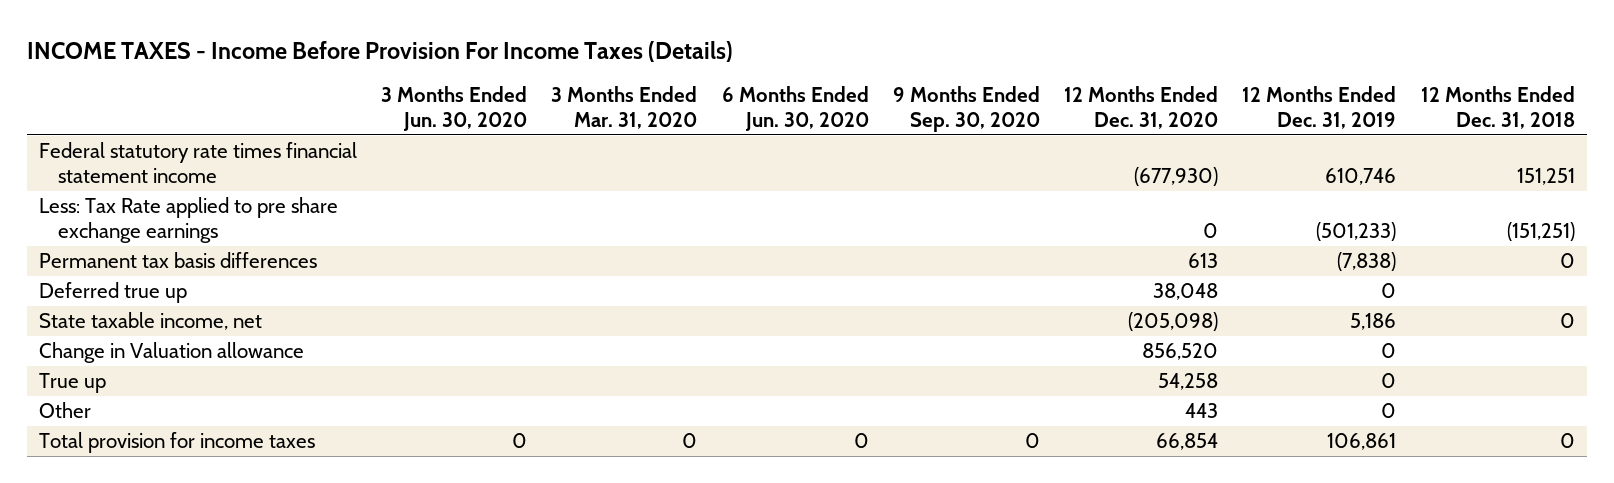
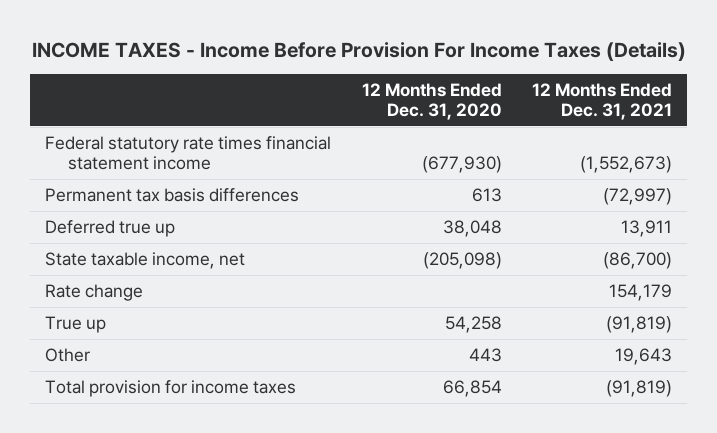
- | 3 Months Ended Jun. 30, 2020 | 3 Months Ended Mar. 31, 2020 | 6 Months Ended Jun. 30, 2020 | 9 Months Ended Sep. 30, 2020 | 12 Months Ended Dec. 31, 2020 | 12 Months Ended Dec. 31, 2019 | 12 Months Ended Dec. 31, 2018
+ | 12 Months Ended Dec. 31, 2020 | 12 Months Ended Dec. 31, 2021
- Less: Tax Rate applied to pre share exchange earnings | | | | | 0 | (501,233) | (151,251)
- Change in Valuation allowance | | | | | 856,520 | 0 |
+ Rate change | | 154,179

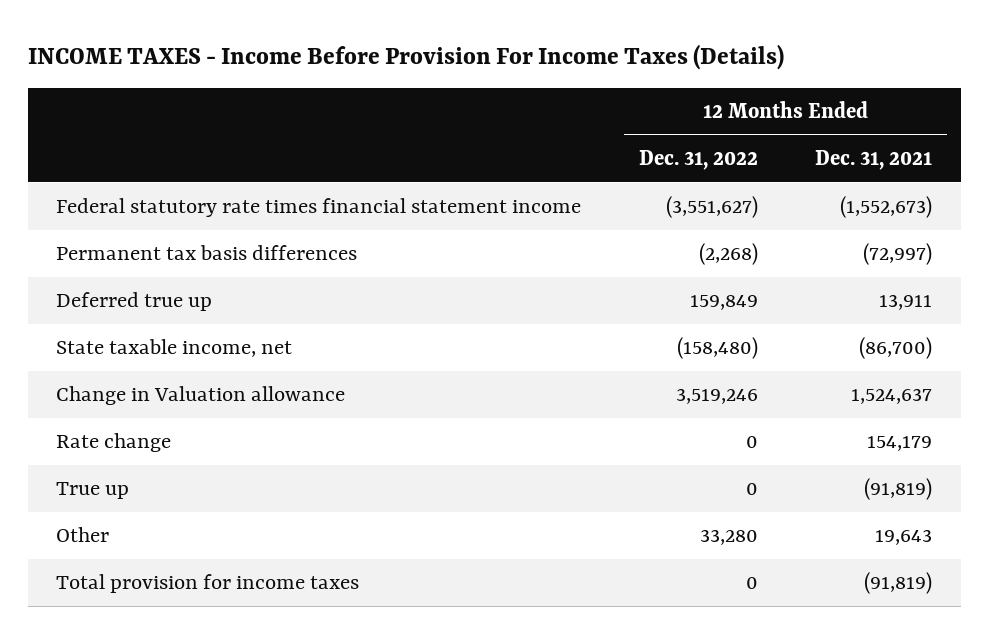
- | 12 Months Ended Dec. 31, 2020 | 12 Months Ended Dec. 31, 2021
+ | 12 Months Ended Dec. 31, 2022 | 12 Months Ended Dec. 31, 2021
+ Change in Valuation allowance | 3,519,246 | 1,524,637

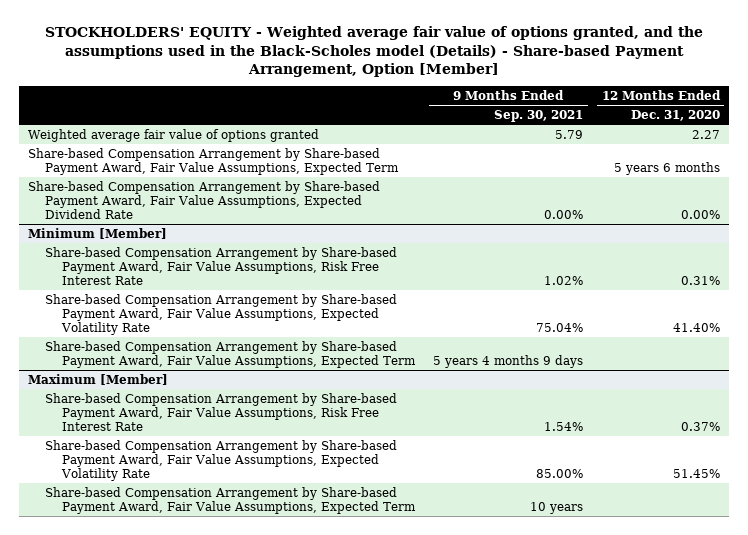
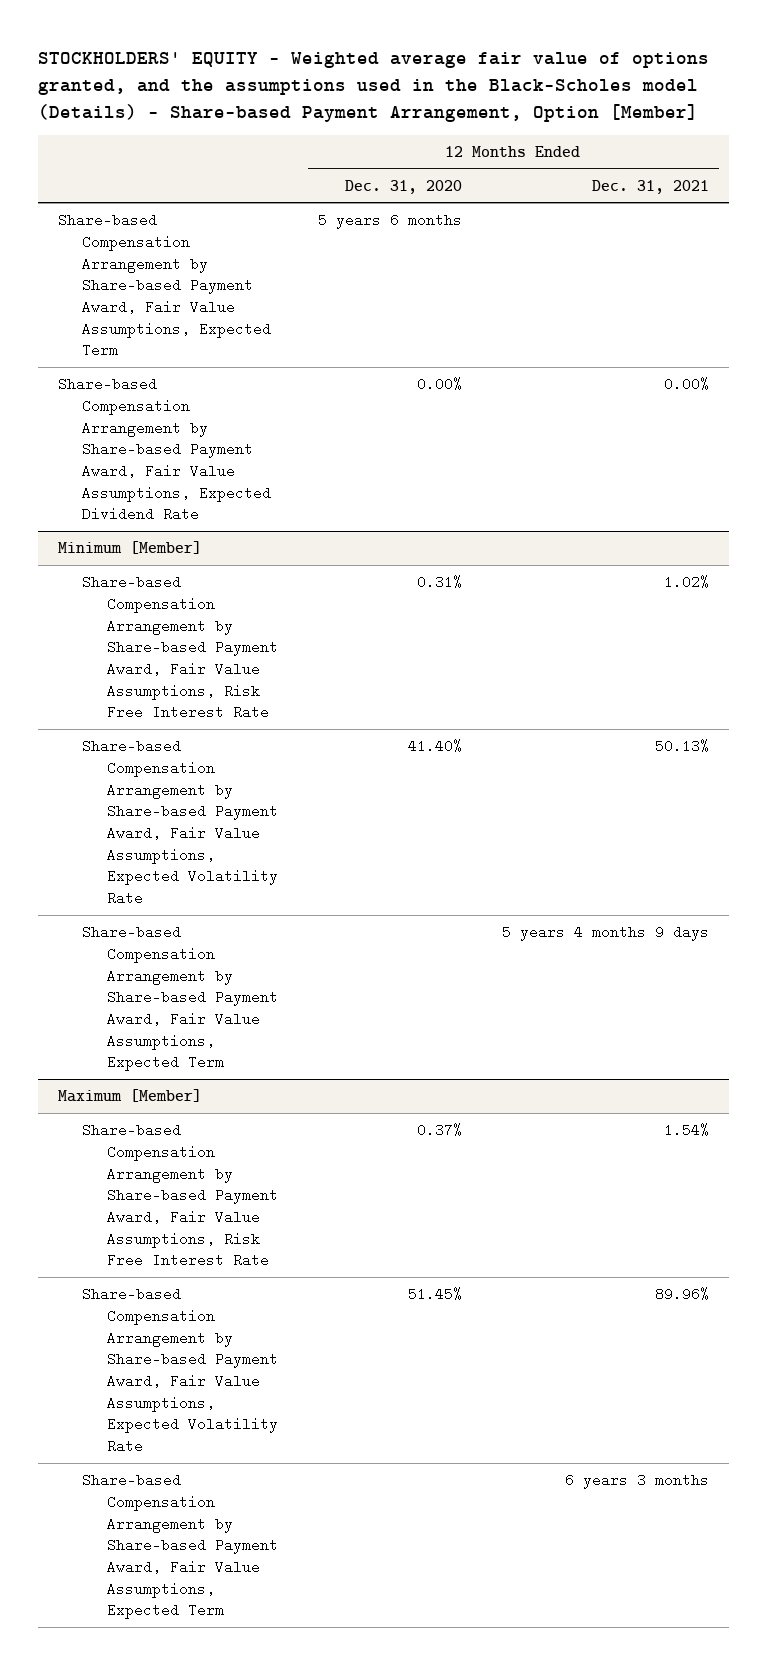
- | 9 Months Ended Sep. 30, 2021 | 12 Months Ended Dec. 31, 2020
+ | 12 Months Ended Dec. 31, 2020 | 12 Months Ended Dec. 31, 2021
- Weighted average fair value of options granted | 5.79 | 2.27

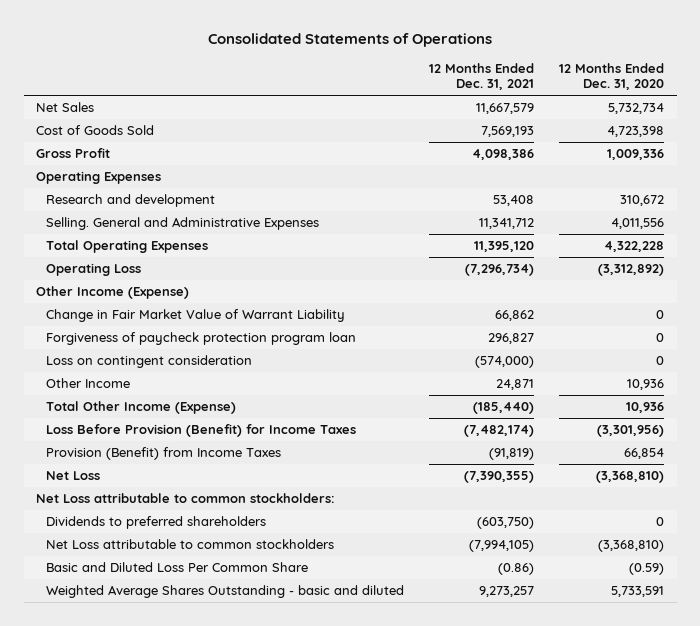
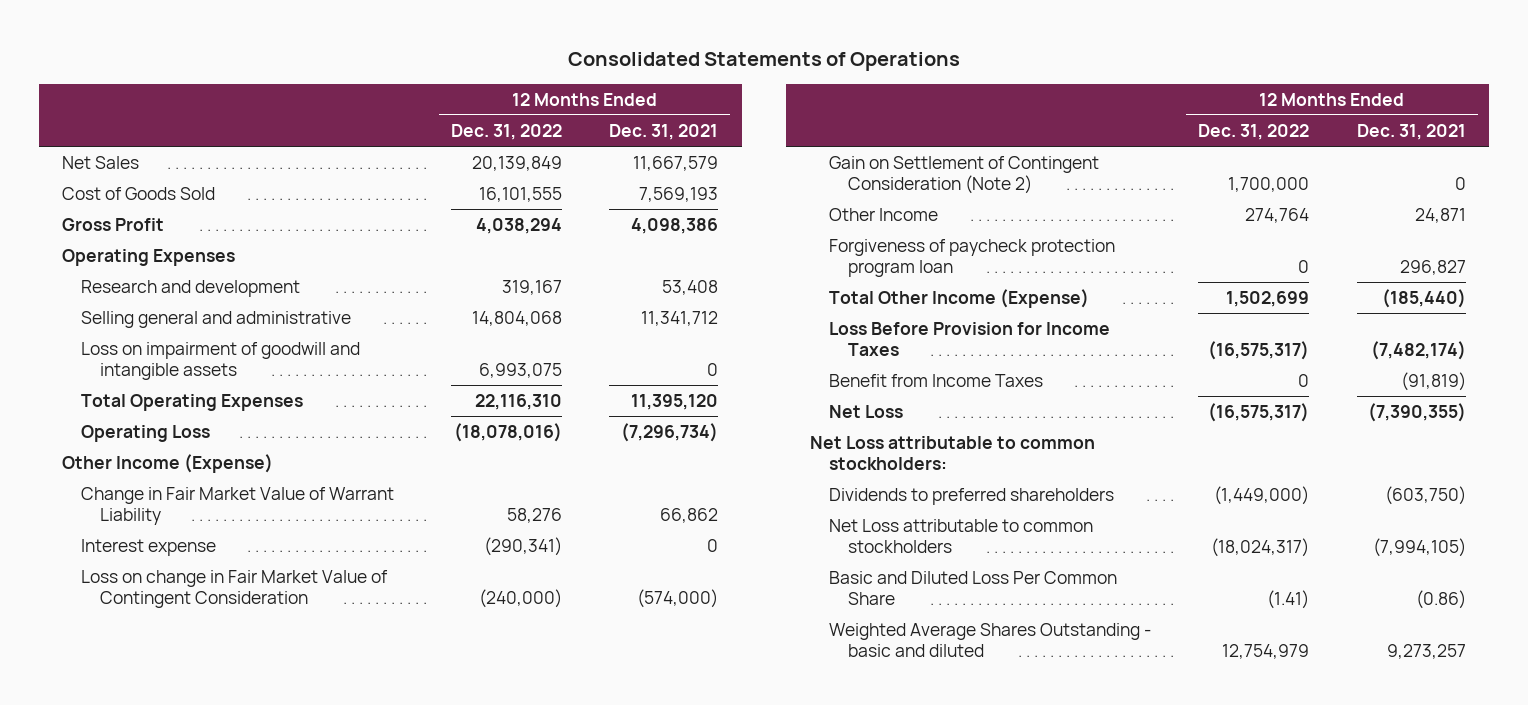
- | 12 Months Ended Dec. 31, 2021 | 12 Months Ended Dec. 31, 2020
+ | 12 Months Ended Dec. 31, 2022 | 12 Months Ended Dec. 31, 2021
- Selling. General and Administrative Expenses | 11,341,712 | 4,011,556
+ Selling general and administrative | 14,804,068 | 11,341,712
+ Loss on impairment of goodwill and intangible assets | 6,993,075 | 0
- Loss on contingent consideration | (574,000) | 0
+ Interest expense | (290,341) | 0
+ Loss on change in Fair Market Value of Contingent Consideration | (240,000) | (574,000)
+ Gain on Settlement of Contingent Consideration (Note 2) | 1,700,000 | 0
moved down: Forgiveness of paycheck protection program loan | 0 | 296,827
- Loss Before Provision (Benefit) for Income Taxes | (7,482,174) | (3,301,956)
- Provision (Benefit) from Income Taxes | (91,819) | 66,854
+ Loss Before Provision for Income Taxes | (16,575,317) | (7,482,174)
+ Benefit from Income Taxes | 0 | (91,819)

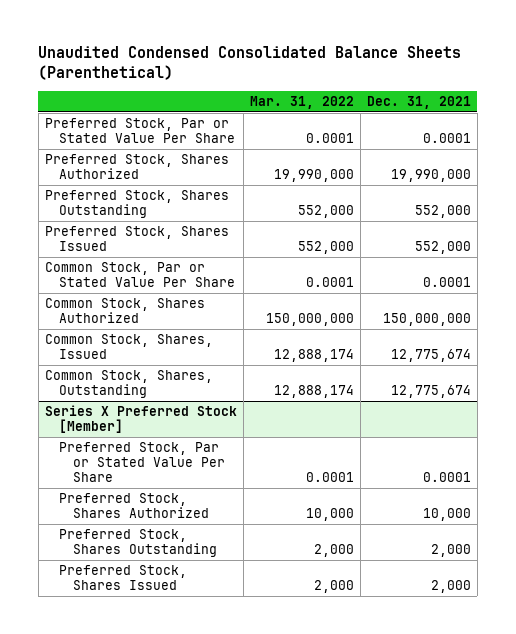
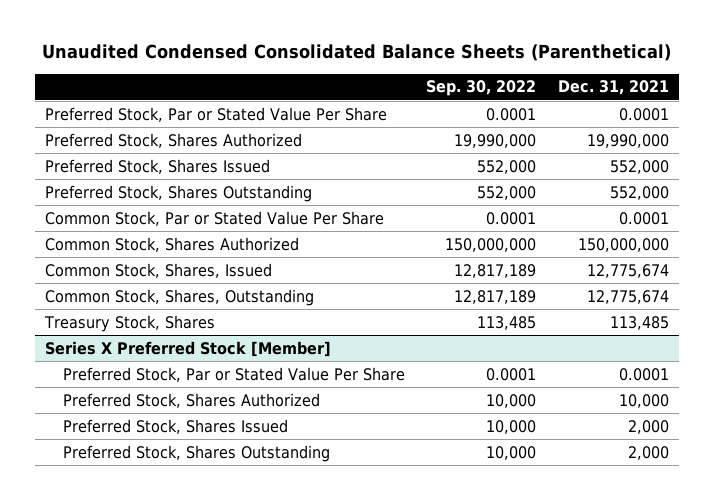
- | Mar. 31, 2022 | Dec. 31, 2021
+ | Sep. 30, 2022 | Dec. 31, 2021
moved down: Preferred Stock, Shares Outstanding | 552,000 | 552,000
+ Treasury Stock, Shares | 113,485 | 113,485
@ Series X Preferred Stock [Member]
moved down: Preferred Stock, Shares Outstanding | 10,000 | 2,000

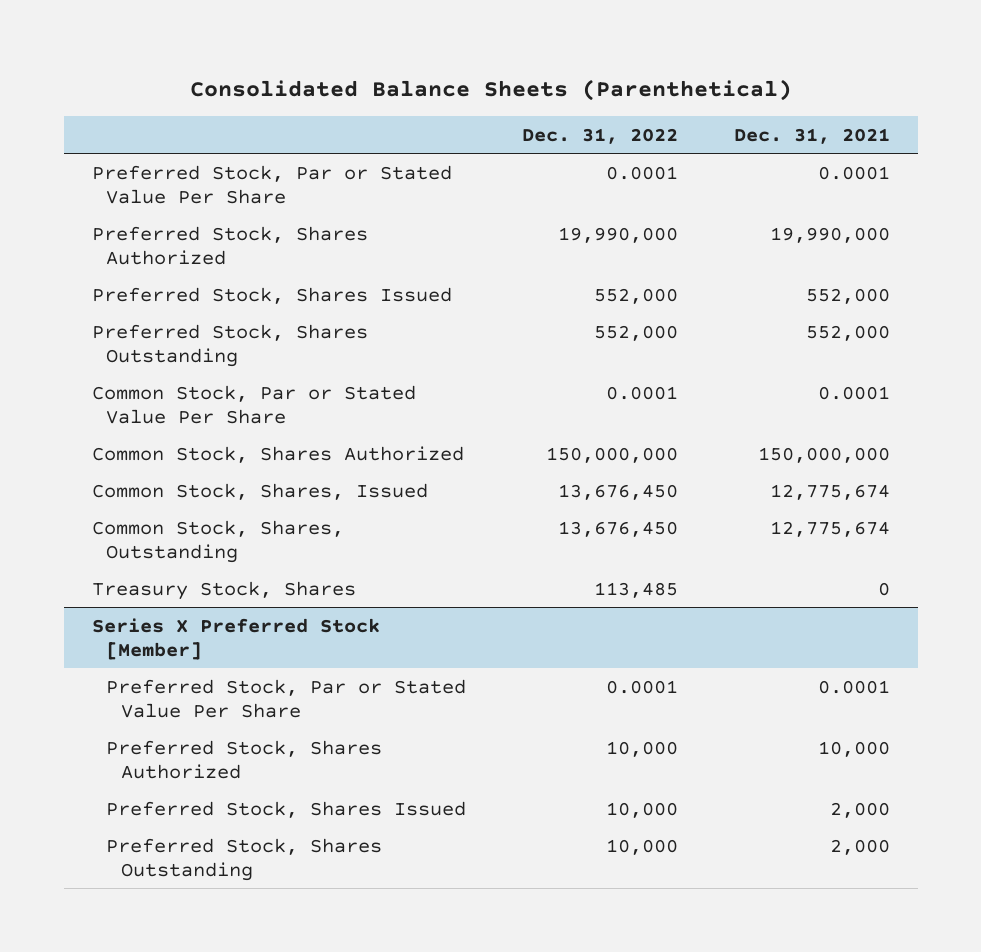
- Unaudited Condensed Consolidated Balance Sheets (Parenthetical)
+ Consolidated Balance Sheets (Parenthetical)
- | Sep. 30, 2022 | Dec. 31, 2021
+ | Dec. 31, 2022 | Dec. 31, 2021
- Treasury Stock, Shares | 113,485 | 113,485
+ Treasury Stock, Shares | 113,485 | 0

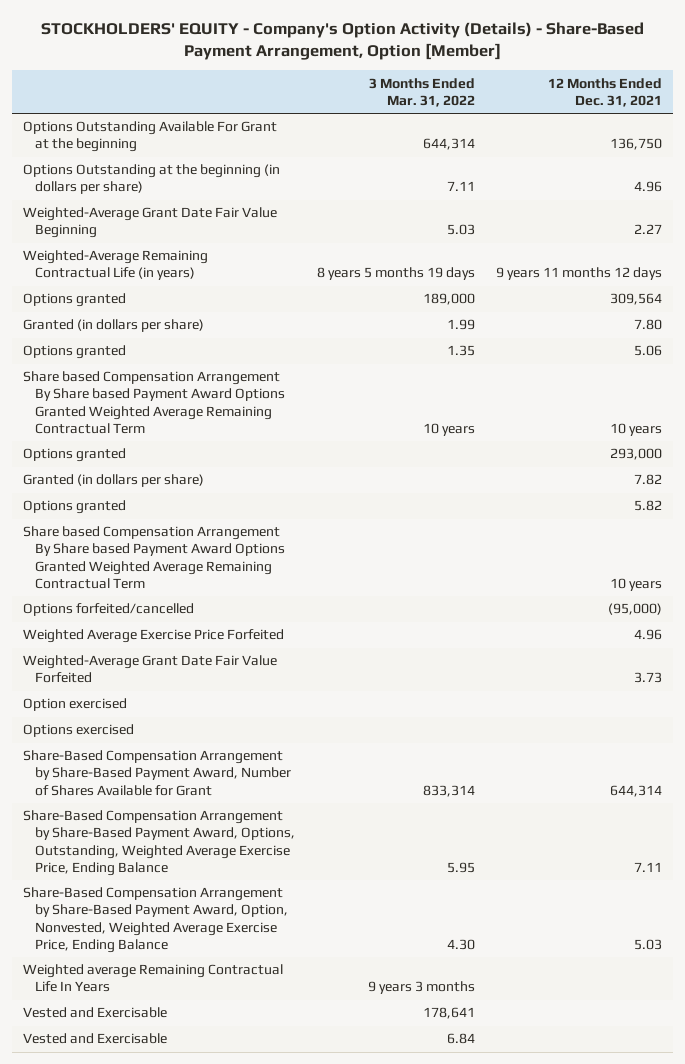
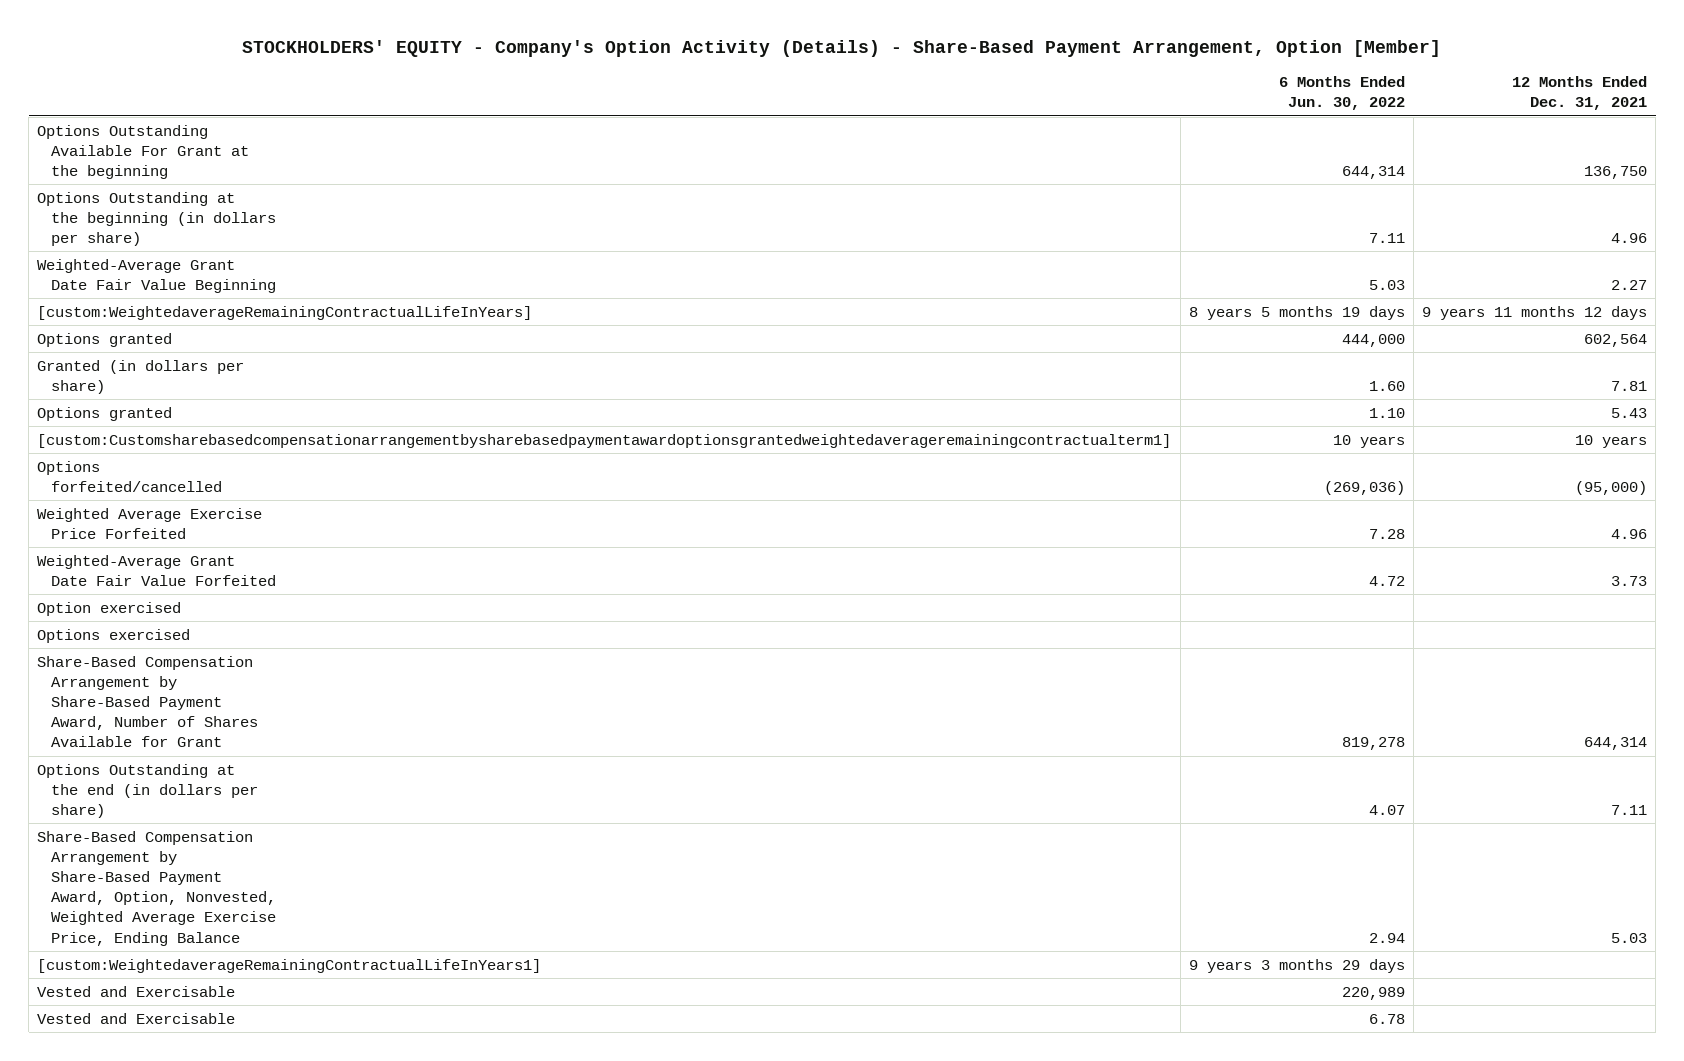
- | 3 Months Ended Mar. 31, 2022 | 12 Months Ended Dec. 31, 2021
+ | 6 Months Ended Jun. 30, 2022 | 12 Months Ended Dec. 31, 2021
- Weighted-Average Remaining Contractual Life (in years) | 8 years 5 months 19 days | 9 years 11 months 12 days
- Options granted | 189,000 | 309,564
- Granted (in dollars per share) | 1.99 | 7.80
- Options granted | 1.35 | 5.06
- Share based Compensation Arrangement By Share based Payment Award Options Granted Weighted Average Remaining Contractual Term | 10 years | 10 years
- Options granted | | 293,000
- Granted (in dollars per share) | | 7.82
- Options granted | | 5.82
- Share based Compensation Arrangement By Share based Payment Award Options Granted Weighted Average Remaining Contractual Term | | 10 years
+ [custom:WeightedaverageRemainingContractualLifeInYears] | 8 years 5 months 19 days | 9 years 11 months 12 days
+ Options granted | 444,000 | 602,564
+ Granted (in dollars per share) | 1.60 | 7.81
+ Options granted | 1.10 | 5.43
+ [custom:Customsharebasedcompensationarrangementbysharebasedpaymentawardoptionsgrantedweightedaverageremainingcontractualterm1] | 10 years | 10 years
- Share-Based Compensation Arrangement by Share-Based Payment Award, Options, Outstanding, Weighted Average Exercise Price, Ending Balance | 5.95 | 7.11
+ Options Outstanding at the end (in dollars per share) | 4.07 | 7.11
- Weighted average Remaining Contractual Life In Years | 9 years 3 months |
+ [custom:WeightedaverageRemainingContractualLifeInYears1] | 9 years 3 months 29 days |

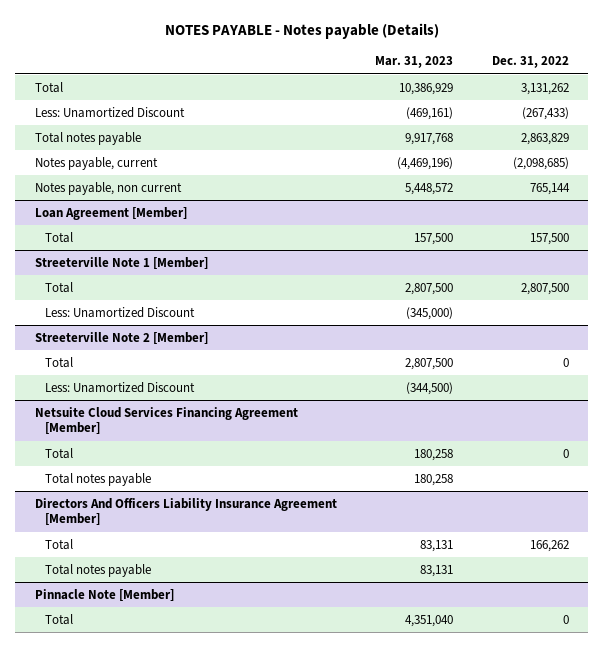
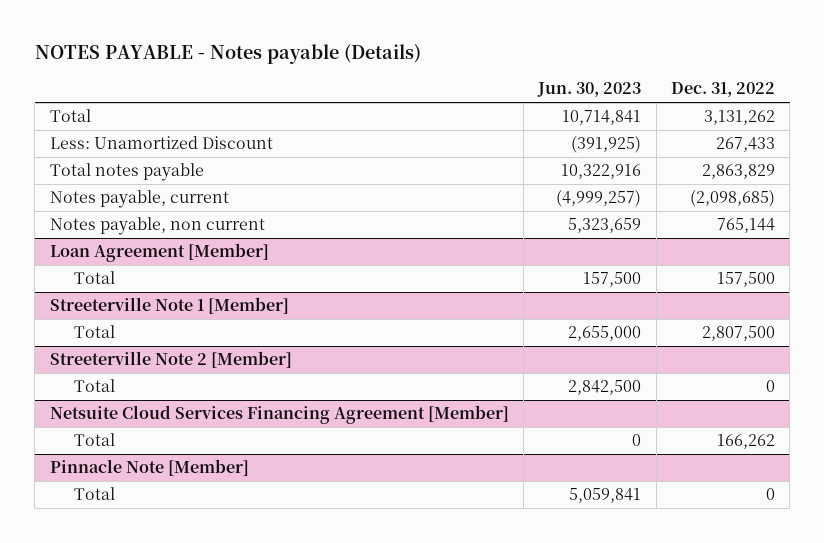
- | Mar. 31, 2023 | Dec. 31, 2022
+ | Jun. 30, 2023 | Dec. 31, 2022
- Less: Unamortized Discount | (469,161) | (267,433)
+ Less: Unamortized Discount | (391,925) | 267,433
@ Streeterville Note 1 [Member]
- Less: Unamortized Discount | (345,000) |
@ Streeterville Note 2 [Member]
- Less: Unamortized Discount | (344,500) |
@ Netsuite Cloud Services Financing Agreement [Member]
- Total | 180,258 | 0
- Total notes payable | 180,258 |
- Directors And Officers Liability Insurance Agreement [Member]
- Total notes payable | 83,131 |

